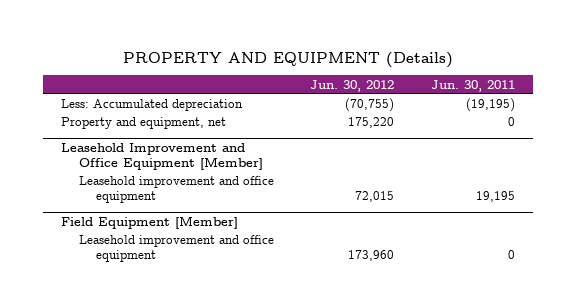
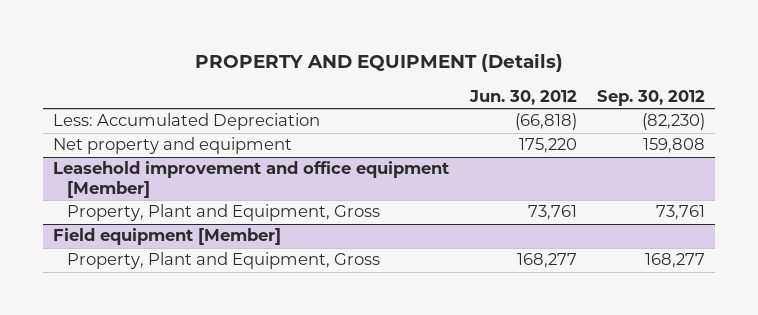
- | Jun. 30, 2012 | Jun. 30, 2011
+ | Jun. 30, 2012 | Sep. 30, 2012
- Less: Accumulated depreciation | (70,755) | (19,195)
- Property and equipment, net | 175,220 | 0
- Leasehold Improvement and Office Equipment [Member]
- Leasehold improvement and office equipment | 72,015 | 19,195
- Field Equipment [Member]
- Leasehold improvement and office equipment | 173,960 | 0
+ Less: Accumulated Depreciation | (66,818) | (82,230)
+ Net property and equipment | 175,220 | 159,808
+ Leasehold improvement and office equipment [Member]
+ Property, Plant and Equipment, Gross | 73,761 | 73,761
+ Field equipment [Member]
+ Property, Plant and Equipment, Gross | 168,277 | 168,277

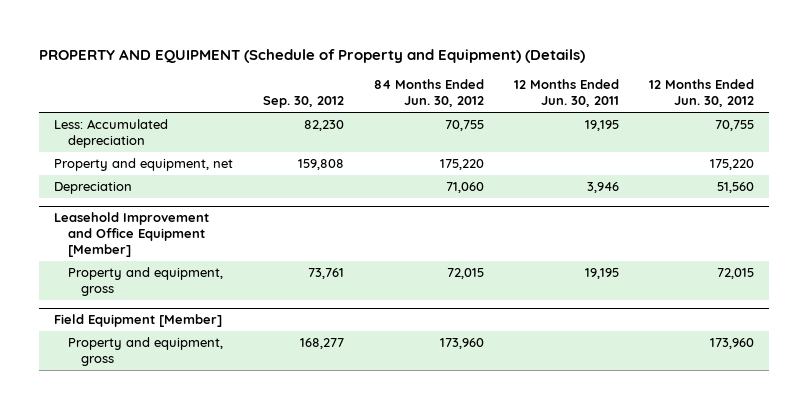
- PROPERTY AND EQUIPMENT (Details)
+ PROPERTY AND EQUIPMENT (Schedule of Property and Equipment) (Details)
- | Jun. 30, 2012 | Sep. 30, 2012
+ | Sep. 30, 2012 | 84 Months Ended Jun. 30, 2012 | 12 Months Ended Jun. 30, 2011 | 12 Months Ended Jun. 30, 2012
- Less: Accumulated Depreciation | (66,818) | (82,230)
- Net property and equipment | 175,220 | 159,808
- Leasehold improvement and office equipment [Member]
- Property, Plant and Equipment, Gross | 73,761 | 73,761
- Field equipment [Member]
- Property, Plant and Equipment, Gross | 168,277 | 168,277
+ Less: Accumulated depreciation | 82,230 | 70,755 | 19,195 | 70,755
+ Property and equipment, net | 159,808 | 175,220 | | 175,220
+ Depreciation | | 71,060 | 3,946 | 51,560
+ Leasehold Improvement and Office Equipment [Member]
+ Property and equipment, gross | 73,761 | 72,015 | 19,195 | 72,015
+ Field Equipment [Member]
+ Property and equipment, gross | 168,277 | 173,960 | | 173,960

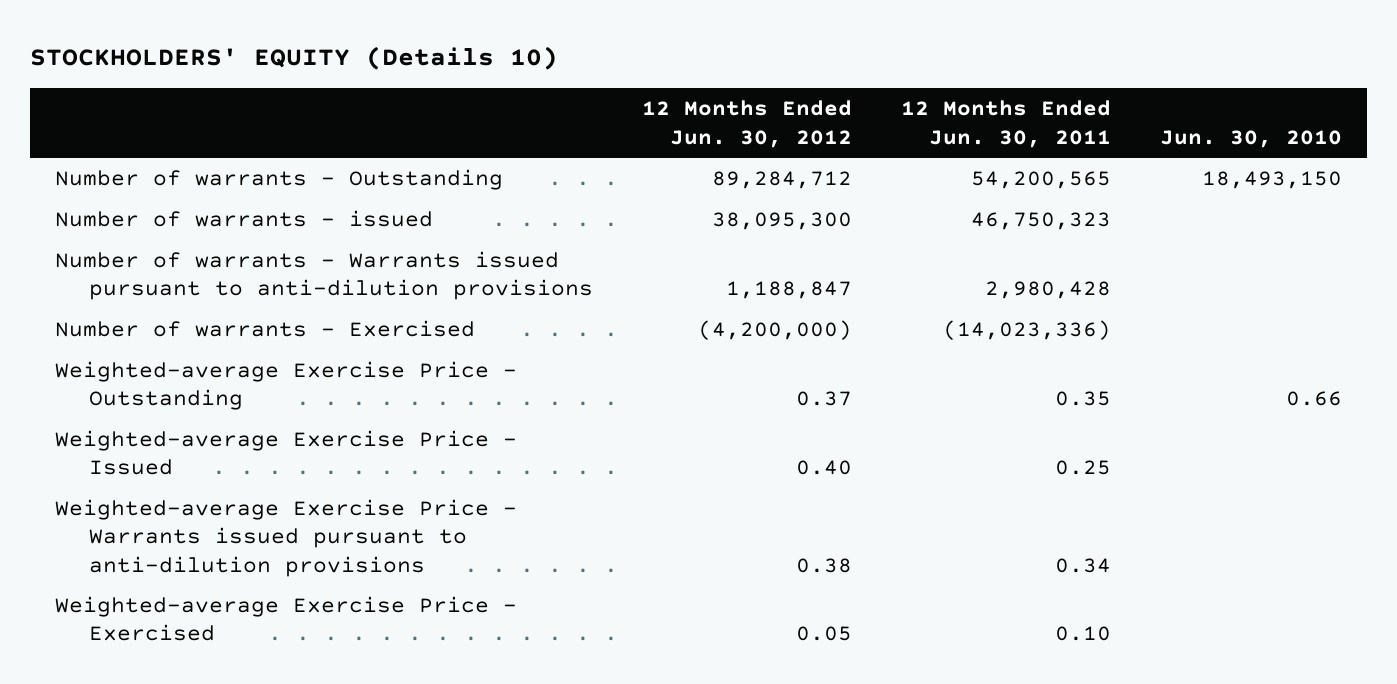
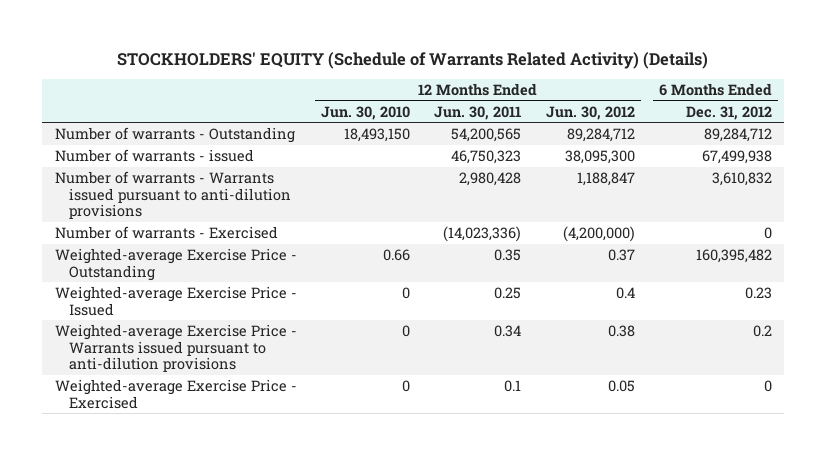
- STOCKHOLDERS' EQUITY (Details 10)
+ STOCKHOLDERS' EQUITY (Schedule of Warrants Related Activity) (Details)
- | 12 Months Ended Jun. 30, 2012 | 12 Months Ended Jun. 30, 2011 | Jun. 30, 2010
+ | 12 Months Ended Jun. 30, 2010 | 12 Months Ended Jun. 30, 2011 | 12 Months Ended Jun. 30, 2012 | 6 Months Ended Dec. 31, 2012
- Weighted-average Exercise Price - Issued | 0.40 | 0.25 |
+ Weighted-average Exercise Price - Issued | 0 | 0.25 | 0.4 | 0.23
- Weighted-average Exercise Price - Exercised | 0.05 | 0.10 |
+ Weighted-average Exercise Price - Exercised | 0 | 0.1 | 0.05 | 0

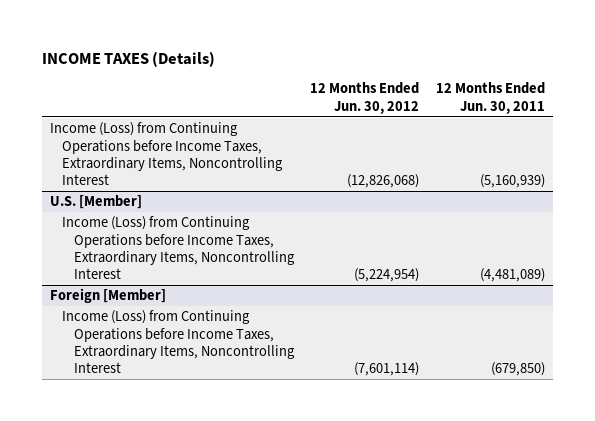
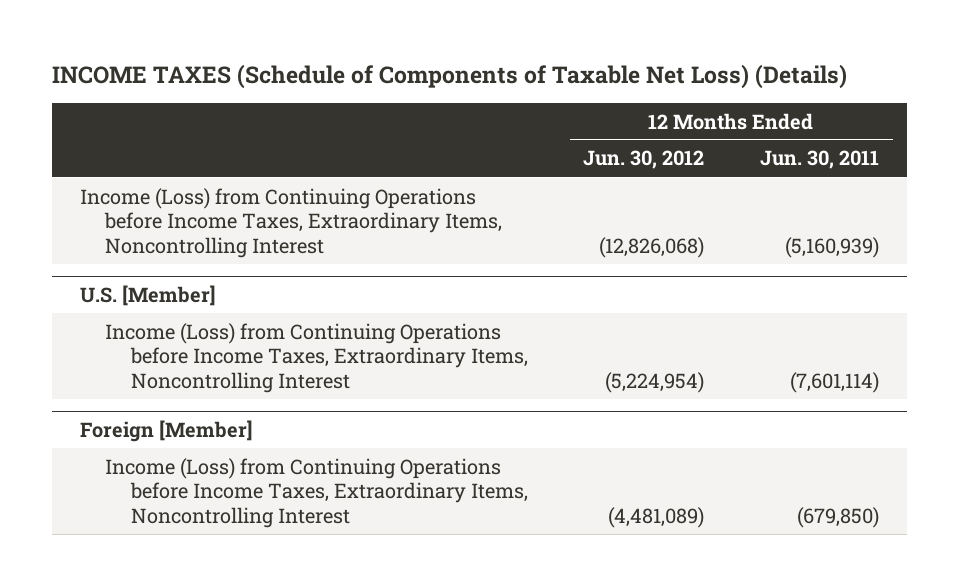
- INCOME TAXES (Details)
+ INCOME TAXES (Schedule of Components of Taxable Net Loss) (Details)
@ U.S. [Member]
- Income (Loss) from Continuing Operations before Income Taxes, Extraordinary Items, Noncontrolling Interest | (5,224,954) | (4,481,089)
+ Income (Loss) from Continuing Operations before Income Taxes, Extraordinary Items, Noncontrolling Interest | (5,224,954) | (7,601,114)
@ Foreign [Member]
- Income (Loss) from Continuing Operations before Income Taxes, Extraordinary Items, Noncontrolling Interest | (7,601,114) | (679,850)
+ Income (Loss) from Continuing Operations before Income Taxes, Extraordinary Items, Noncontrolling Interest | (4,481,089) | (679,850)

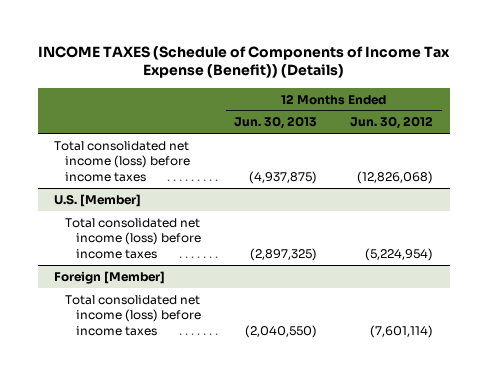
- INCOME TAXES (Schedule of Components of Taxable Net Loss) (Details)
+ INCOME TAXES (Schedule of Components of Income Tax Expense (Benefit)) (Details)
- | 12 Months Ended Jun. 30, 2012 | 12 Months Ended Jun. 30, 2011
+ | 12 Months Ended Jun. 30, 2013 | 12 Months Ended Jun. 30, 2012
- Income (Loss) from Continuing Operations before Income Taxes, Extraordinary Items, Noncontrolling Interest | (12,826,068) | (5,160,939)
+ Total consolidated net income (loss) before income taxes | (4,937,875) | (12,826,068)
@ U.S. [Member]
- Income (Loss) from Continuing Operations before Income Taxes, Extraordinary Items, Noncontrolling Interest | (5,224,954) | (7,601,114)
+ Total consolidated net income (loss) before income taxes | (2,897,325) | (5,224,954)
@ Foreign [Member]
- Income (Loss) from Continuing Operations before Income Taxes, Extraordinary Items, Noncontrolling Interest | (4,481,089) | (679,850)
+ Total consolidated net income (loss) before income taxes | (2,040,550) | (7,601,114)

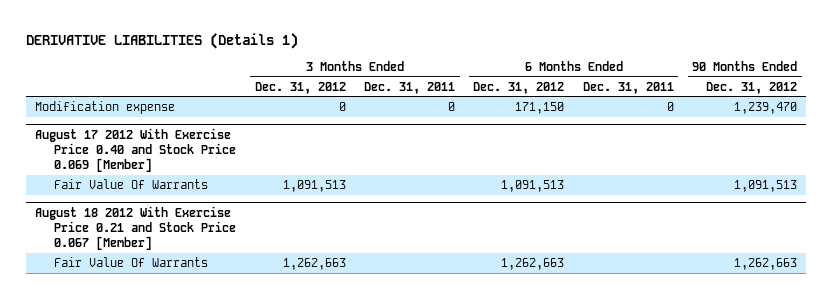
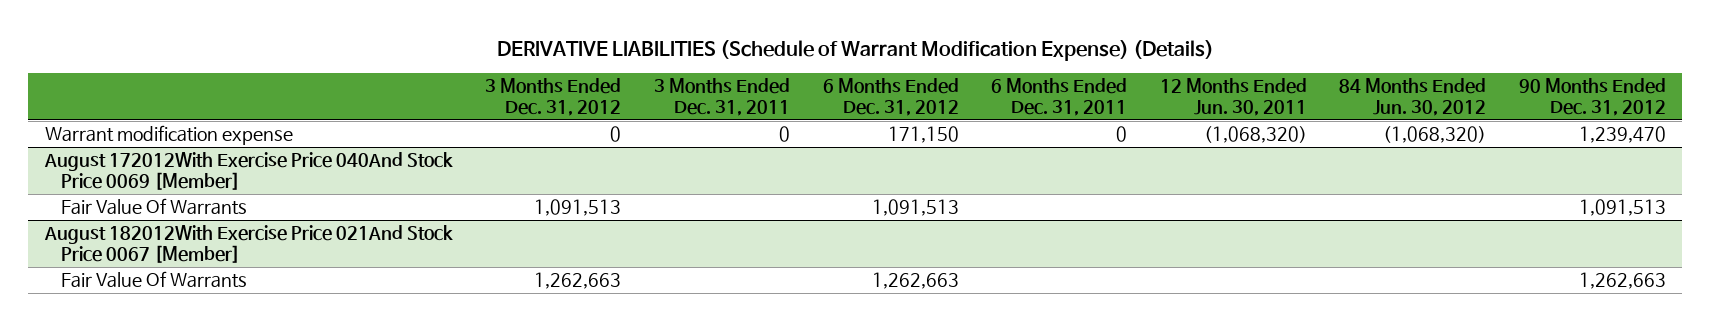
- DERIVATIVE LIABILITIES (Details 1)
+ DERIVATIVE LIABILITIES (Schedule of Warrant Modification Expense) (Details)
- | 3 Months Ended Dec. 31, 2012 | 3 Months Ended Dec. 31, 2011 | 6 Months Ended Dec. 31, 2012 | 6 Months Ended Dec. 31, 2011 | 90 Months Ended Dec. 31, 2012
+ | 3 Months Ended Dec. 31, 2012 | 3 Months Ended Dec. 31, 2011 | 6 Months Ended Dec. 31, 2012 | 6 Months Ended Dec. 31, 2011 | 12 Months Ended Jun. 30, 2011 | 84 Months Ended Jun. 30, 2012 | 90 Months Ended Dec. 31, 2012
- Modification expense | 0 | 0 | 171,150 | 0 | 1,239,470
- August 17 2012 With Exercise Price 0.40 and Stock Price 0.069 [Member]
+ Warrant modification expense | 0 | 0 | 171,150 | 0 | (1,068,320) | (1,068,320) | 1,239,470
+ August 172012With Exercise Price 040And Stock Price 0069 [Member]
- August 18 2012 With Exercise Price 0.21 and Stock Price 0.067 [Member]
+ August 182012With Exercise Price 021And Stock Price 0067 [Member]

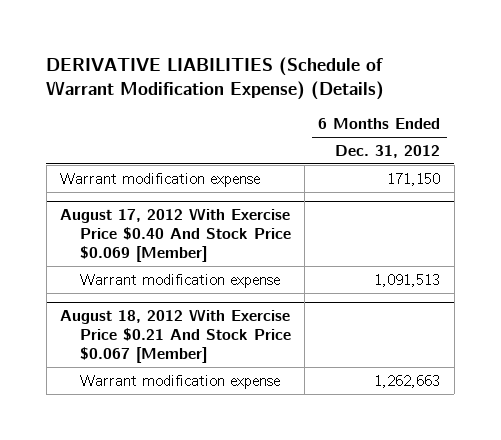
- | 3 Months Ended Dec. 31, 2012 | 3 Months Ended Dec. 31, 2011 | 6 Months Ended Dec. 31, 2012 | 6 Months Ended Dec. 31, 2011 | 12 Months Ended Jun. 30, 2011 | 84 Months Ended Jun. 30, 2012 | 90 Months Ended Dec. 31, 2012
+ | 6 Months Ended Dec. 31, 2012
- August 172012With Exercise Price 040And Stock Price 0069 [Member]
- Fair Value Of Warrants | 1,091,513 | | 1,091,513 | | | | 1,091,513
- August 182012With Exercise Price 021And Stock Price 0067 [Member]
- Fair Value Of Warrants | 1,262,663 | | 1,262,663 | | | | 1,262,663
+ August 17, 2012 With Exercise Price $0.40 And Stock Price $0.069 [Member]
+ Warrant modification expense | 1,091,513
+ August 18, 2012 With Exercise Price $0.21 And Stock Price $0.067 [Member]
+ Warrant modification expense | 1,262,663

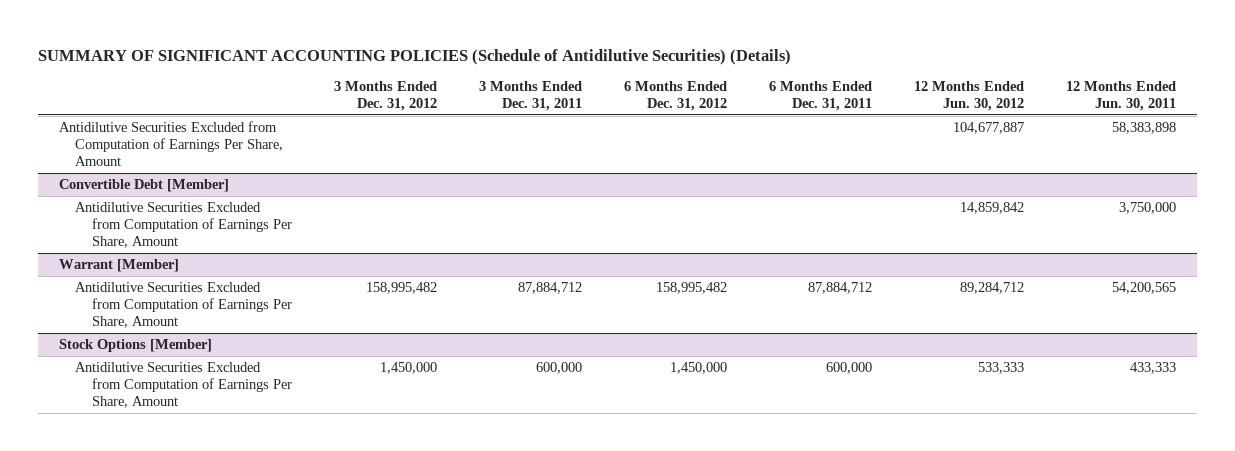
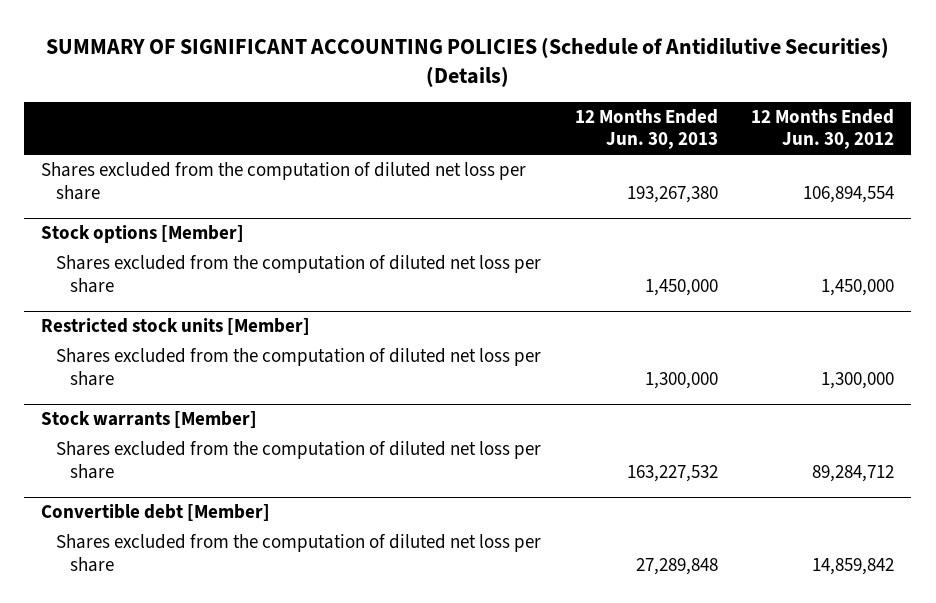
- | 3 Months Ended Dec. 31, 2012 | 3 Months Ended Dec. 31, 2011 | 6 Months Ended Dec. 31, 2012 | 6 Months Ended Dec. 31, 2011 | 12 Months Ended Jun. 30, 2012 | 12 Months Ended Jun. 30, 2011
+ | 12 Months Ended Jun. 30, 2013 | 12 Months Ended Jun. 30, 2012
- Antidilutive Securities Excluded from Computation of Earnings Per Share, Amount | | | | | 104,677,887 | 58,383,898
- Convertible Debt [Member]
- Antidilutive Securities Excluded from Computation of Earnings Per Share, Amount | | | | | 14,859,842 | 3,750,000
- Warrant [Member]
- Antidilutive Securities Excluded from Computation of Earnings Per Share, Amount | 158,995,482 | 87,884,712 | 158,995,482 | 87,884,712 | 89,284,712 | 54,200,565
- Stock Options [Member]
- Antidilutive Securities Excluded from Computation of Earnings Per Share, Amount | 1,450,000 | 600,000 | 1,450,000 | 600,000 | 533,333 | 433,333
+ Shares excluded from the computation of diluted net loss per share | 193,267,380 | 106,894,554
+ Stock options [Member]
+ Shares excluded from the computation of diluted net loss per share | 1,450,000 | 1,450,000
+ Restricted stock units [Member]
+ Shares excluded from the computation of diluted net loss per share | 1,300,000 | 1,300,000
+ Stock warrants [Member]
+ Shares excluded from the computation of diluted net loss per share | 163,227,532 | 89,284,712
+ Convertible debt [Member]
+ Shares excluded from the computation of diluted net loss per share | 27,289,848 | 14,859,842

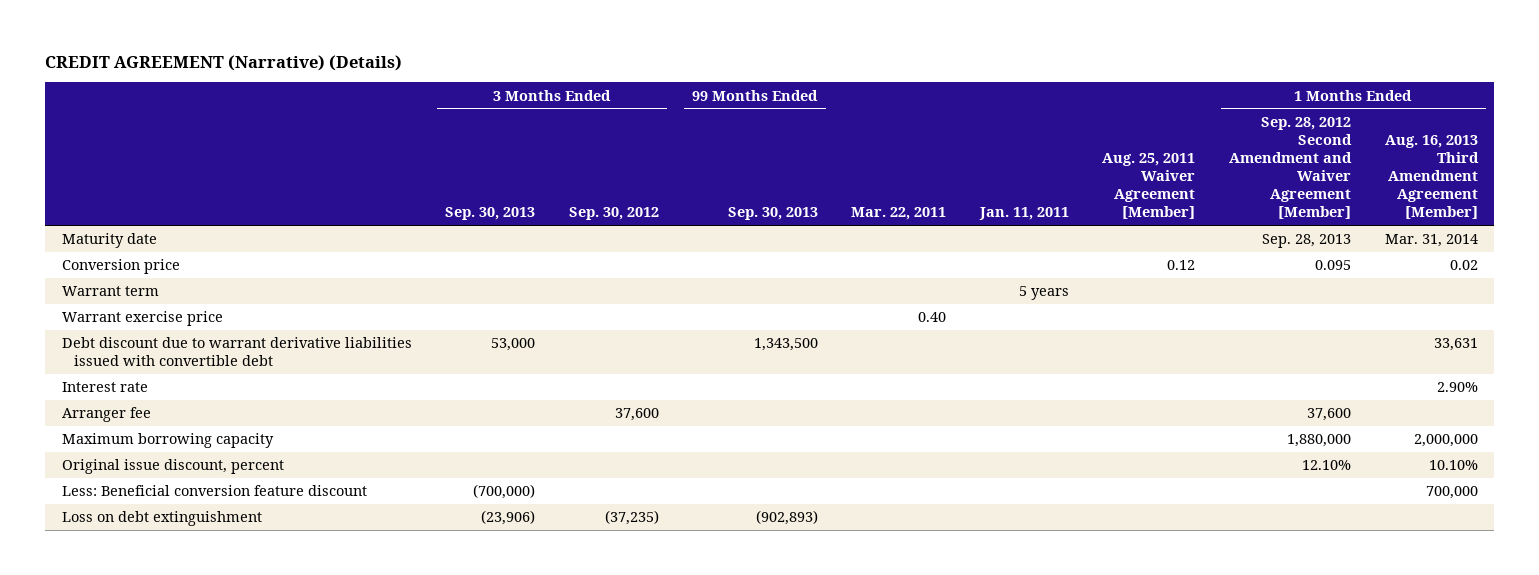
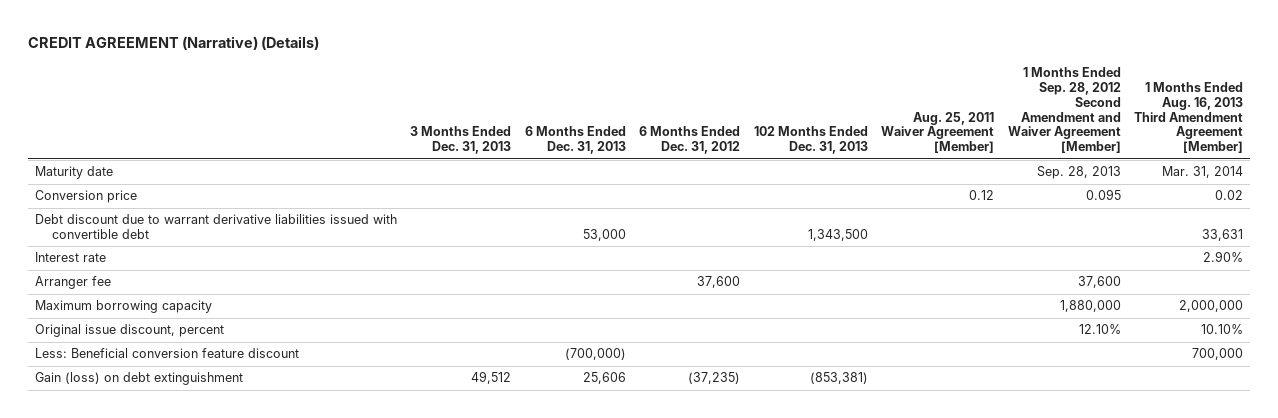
- | 3 Months Ended Sep. 30, 2013 | 3 Months Ended Sep. 30, 2012 | 99 Months Ended Sep. 30, 2013 | Mar. 22, 2011 | Jan. 11, 2011 | Aug. 25, 2011 Waiver Agreement [Member] | 1 Months Ended Sep. 28, 2012 Second Amendment and Waiver Agreement [Member] | 1 Months Ended Aug. 16, 2013 Third Amendment Agreement [Member]
+ | 3 Months Ended Dec. 31, 2013 | 6 Months Ended Dec. 31, 2013 | 6 Months Ended Dec. 31, 2012 | 102 Months Ended Dec. 31, 2013 | Aug. 25, 2011 Waiver Agreement [Member] | 1 Months Ended Sep. 28, 2012 Second Amendment and Waiver Agreement [Member] | 1 Months Ended Aug. 16, 2013 Third Amendment Agreement [Member]
- Warrant term | | | | | 5 years | | |
- Warrant exercise price | | | | 0.40 | | | |
- Loss on debt extinguishment | (23,906) | (37,235) | (902,893) | | | | |
+ Gain (loss) on debt extinguishment | 49,512 | 25,606 | (37,235) | (853,381) | | |

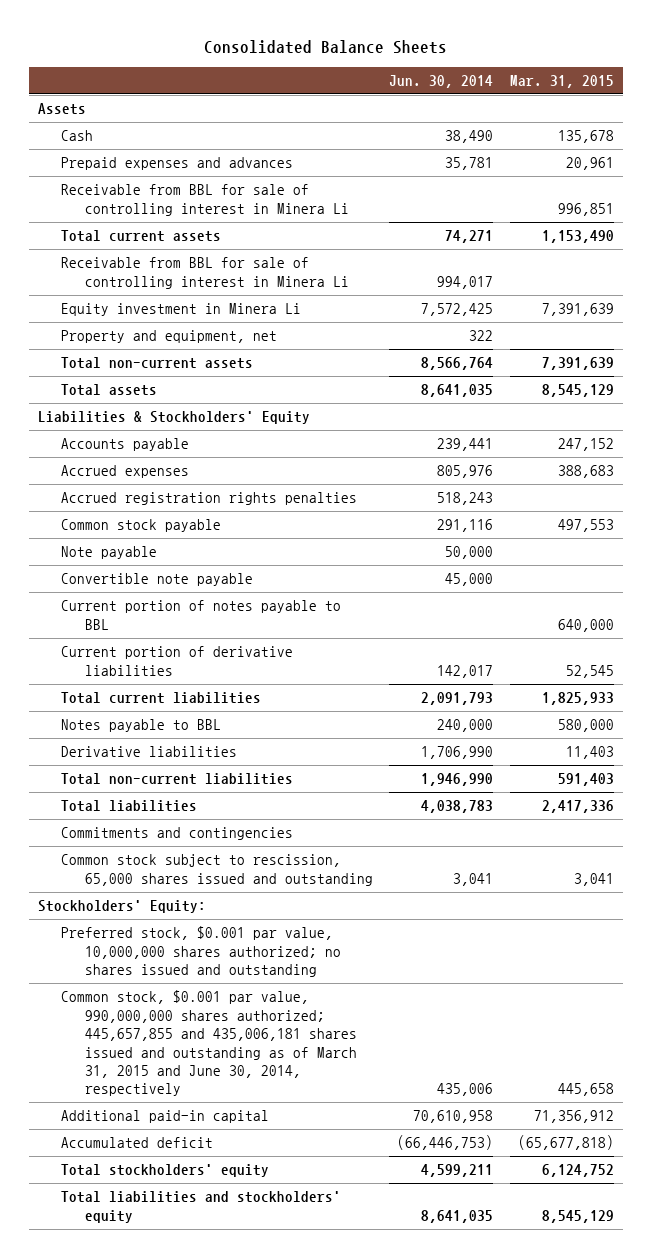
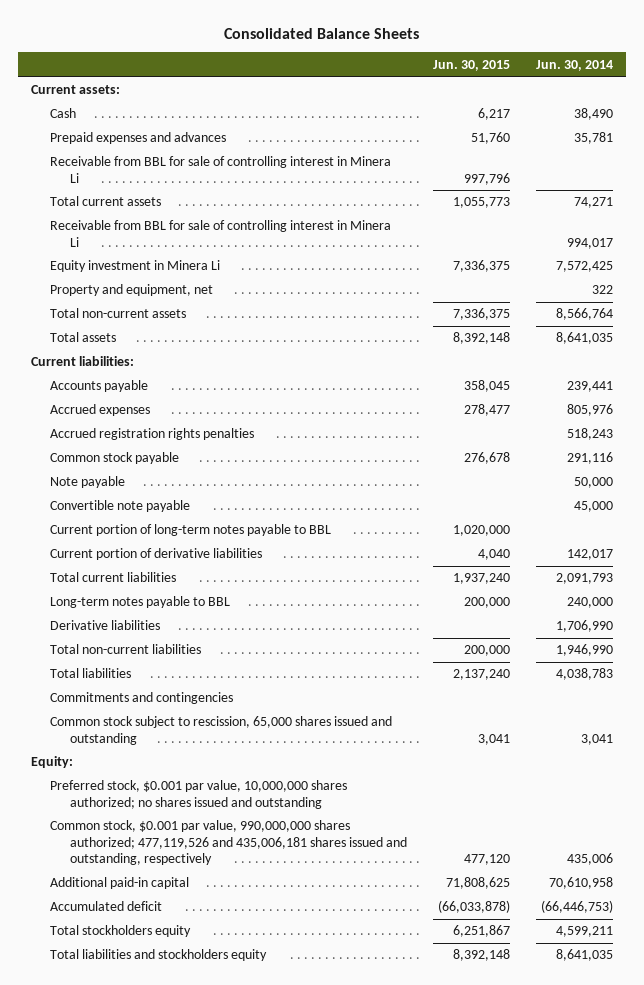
- | Jun. 30, 2014 | Mar. 31, 2015
+ | Jun. 30, 2015 | Jun. 30, 2014
- Assets
+ Current assets:
- Liabilities & Stockholders' Equity
+ Current liabilities:
- Current portion of notes payable to BBL | | 640,000
+ Current portion of long-term notes payable to BBL | 1,020,000 |
- Notes payable to BBL | 240,000 | 580,000
+ Long-term notes payable to BBL | 200,000 | 240,000
- Stockholders' Equity:
+ Equity:
- Common stock, $0.001 par value, 990,000,000 shares authorized; 445,657,855 and 435,006,181 shares issued and outstanding as of March 31, 2015 and June 30, 2014, respectively | 435,006 | 445,658
+ Common stock, $0.001 par value, 990,000,000 shares authorized; 477,119,526 and 435,006,181 shares issued and outstanding, respectively | 477,120 | 435,006
- Total stockholders' equity | 4,599,211 | 6,124,752
- Total liabilities and stockholders' equity | 8,641,035 | 8,545,129
+ Total stockholders equity | 6,251,867 | 4,599,211
+ Total liabilities and stockholders equity | 8,392,148 | 8,641,035

